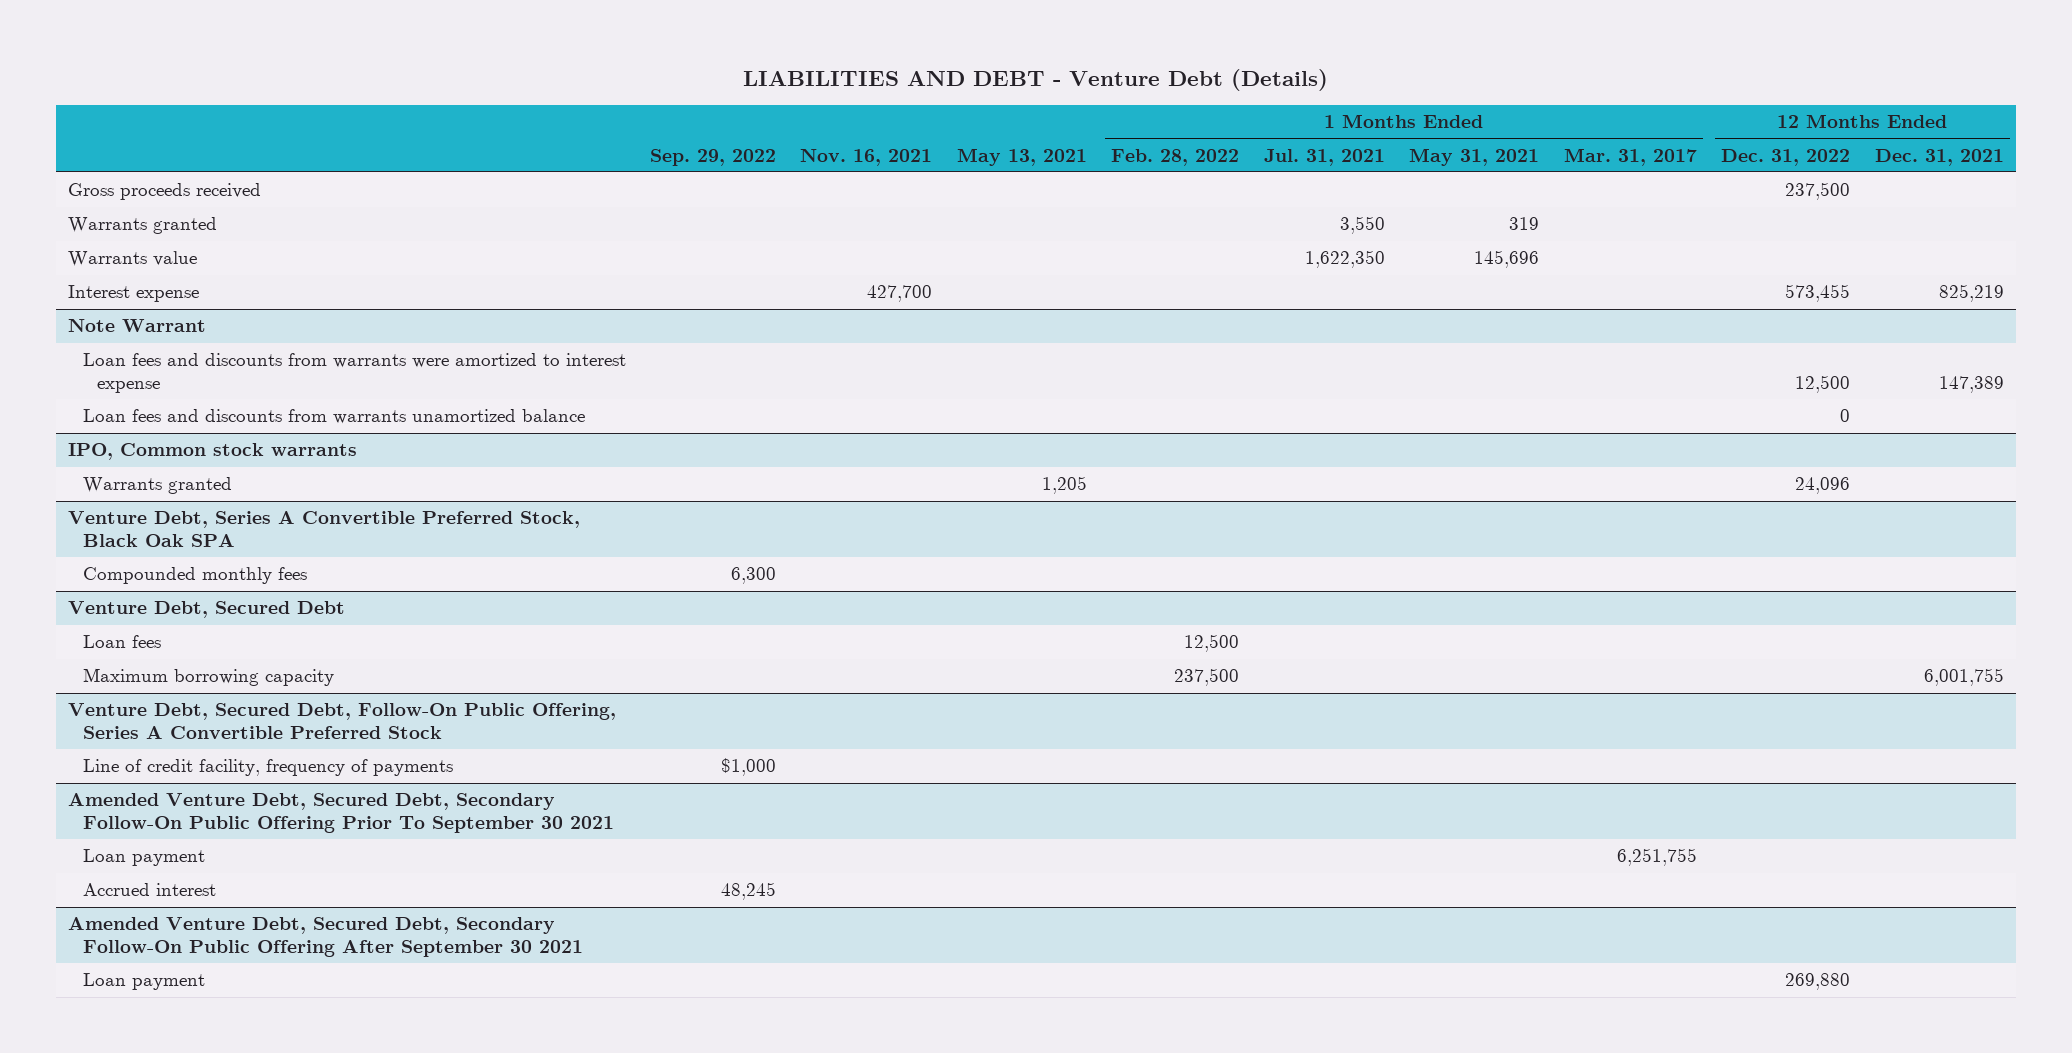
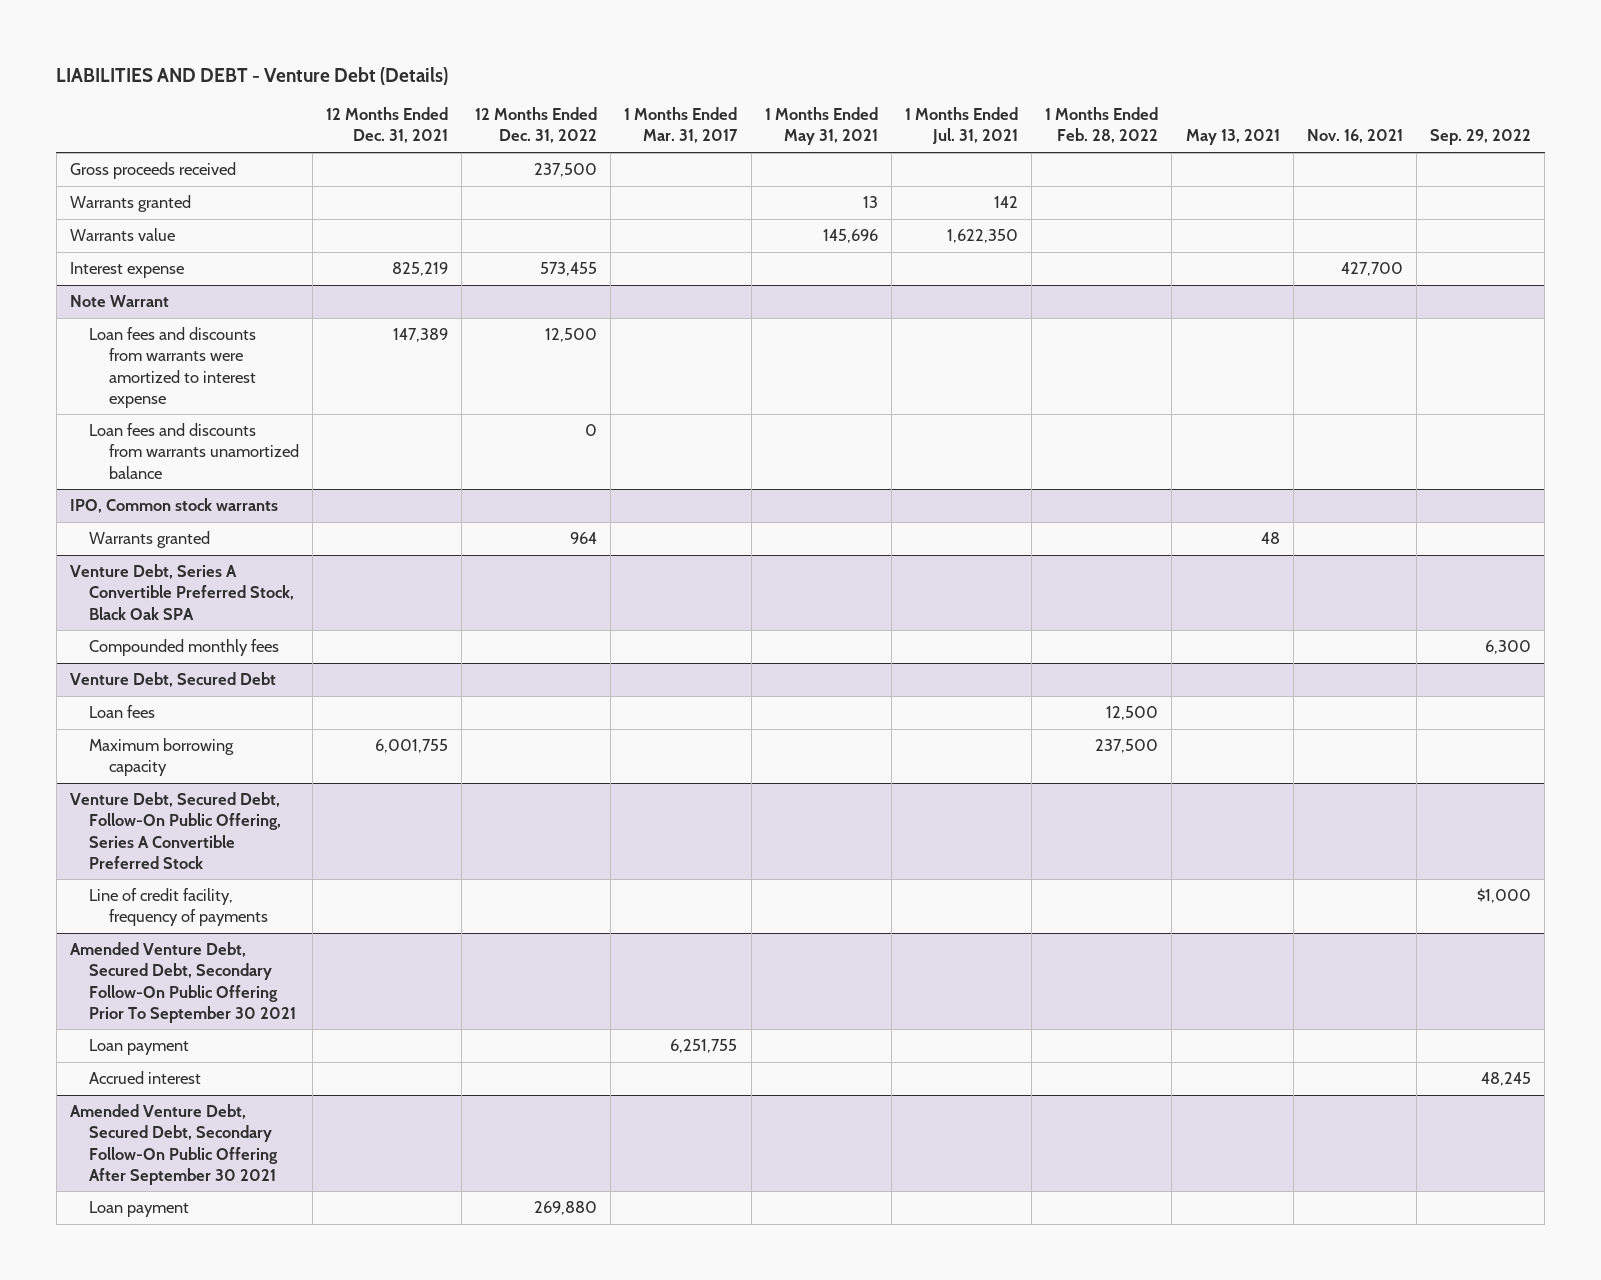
- | Sep. 29, 2022 | Nov. 16, 2021 | May 13, 2021 | 1 Months Ended Feb. 28, 2022 | 1 Months Ended Jul. 31, 2021 | 1 Months Ended May 31, 2021 | 1 Months Ended Mar. 31, 2017 | 12 Months Ended Dec. 31, 2022 | 12 Months Ended Dec. 31, 2021
+ | 12 Months Ended Dec. 31, 2021 | 12 Months Ended Dec. 31, 2022 | 1 Months Ended Mar. 31, 2017 | 1 Months Ended May 31, 2021 | 1 Months Ended Jul. 31, 2021 | 1 Months Ended Feb. 28, 2022 | May 13, 2021 | Nov. 16, 2021 | Sep. 29, 2022
- Warrants granted | | | | | 3,550 | 319 | | |
+ Warrants granted | | | | 13 | 142 | | | |
@ IPO, Common stock warrants
- Warrants granted | | | 1,205 | | | | | 24,096 |
+ Warrants granted | | 964 | | | | | 48 | |

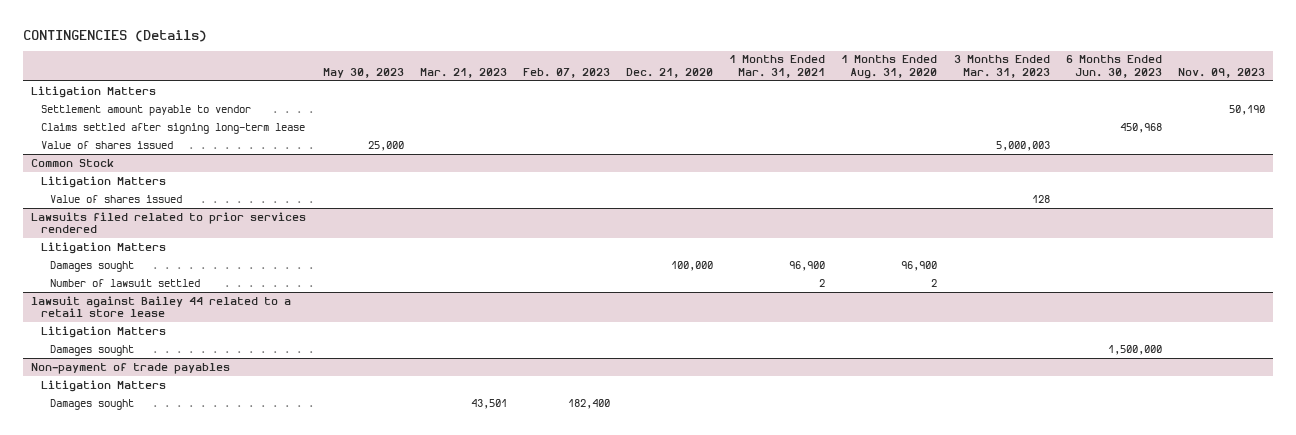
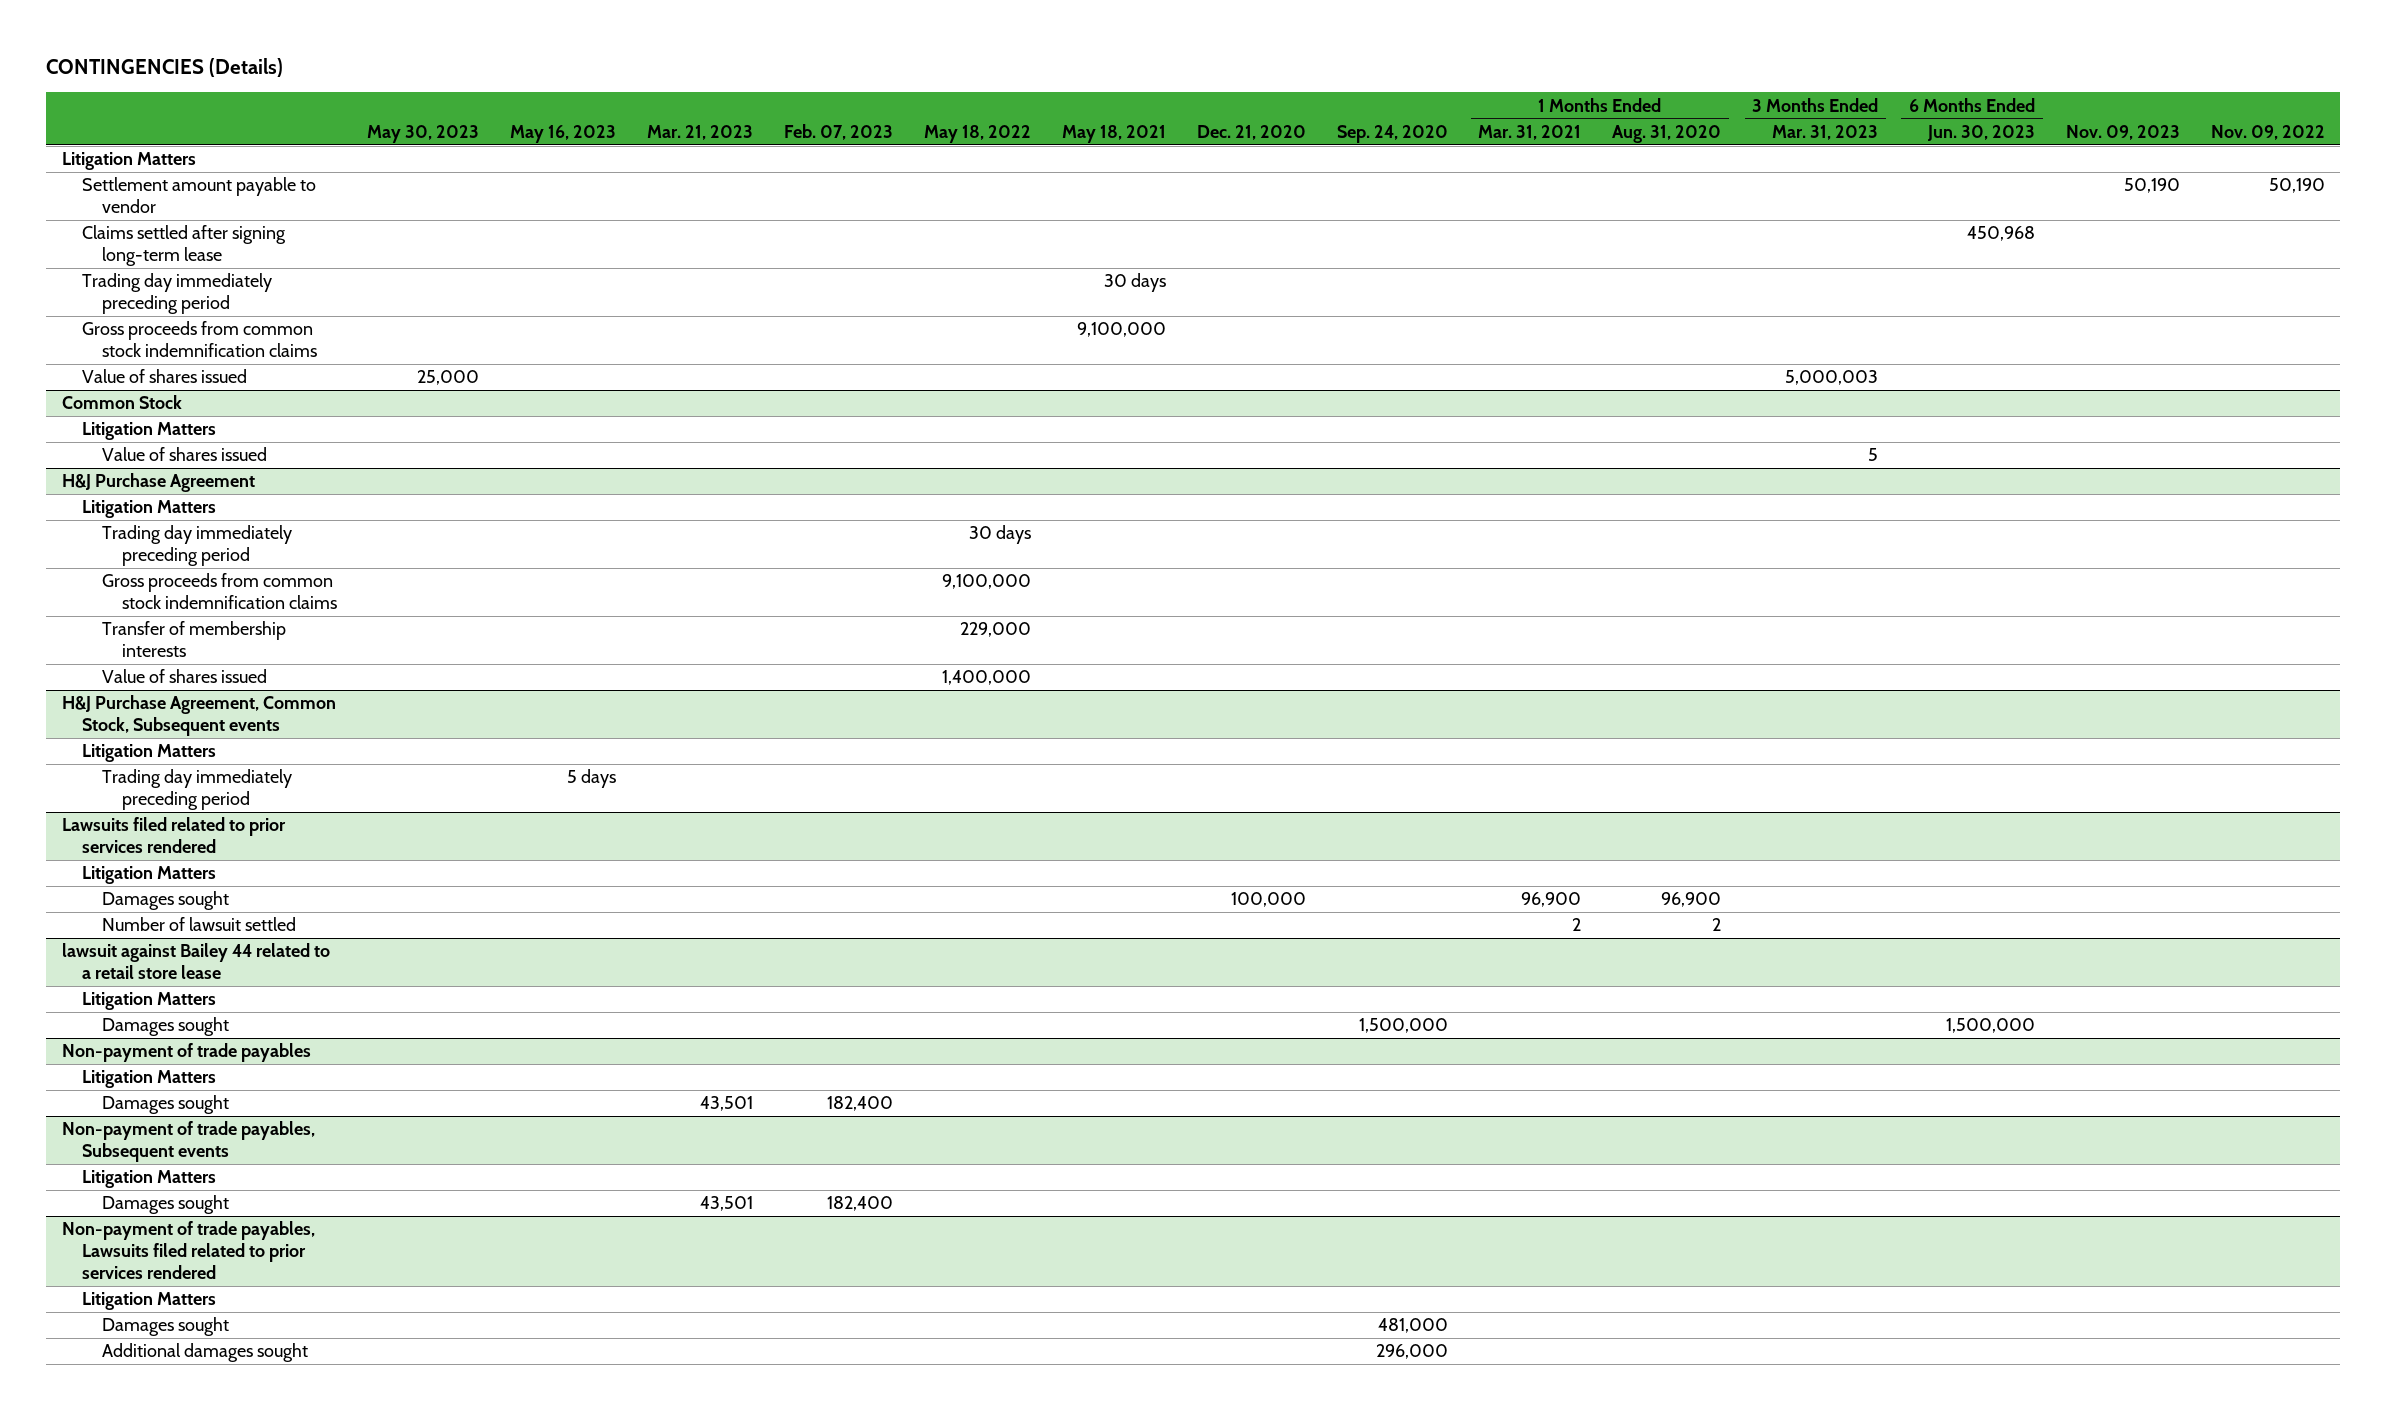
- | May 30, 2023 | Mar. 21, 2023 | Feb. 07, 2023 | Dec. 21, 2020 | 1 Months Ended Mar. 31, 2021 | 1 Months Ended Aug. 31, 2020 | 3 Months Ended Mar. 31, 2023 | 6 Months Ended Jun. 30, 2023 | Nov. 09, 2023
+ | May 30, 2023 | May 16, 2023 | Mar. 21, 2023 | Feb. 07, 2023 | May 18, 2022 | May 18, 2021 | Dec. 21, 2020 | Sep. 24, 2020 | 1 Months Ended Mar. 31, 2021 | 1 Months Ended Aug. 31, 2020 | 3 Months Ended Mar. 31, 2023 | 6 Months Ended Jun. 30, 2023 | Nov. 09, 2023 | Nov. 09, 2022
+ Trading day immediately preceding period | | | | | | 30 days | | | | | | | |
+ Gross proceeds from common stock indemnification claims | | | | | | 9,100,000 | | | | | | | |
@ Common Stock
- Value of shares issued | | | | | | | 128 | |
+ Value of shares issued | | | | | | | | | | | 5 | | |
+ H&J Purchase Agreement
+ Litigation Matters
+ Trading day immediately preceding period | | | | | 30 days | | | | | | | | |
+ Gross proceeds from common stock indemnification claims | | | | | 9,100,000 | | | | | | | | |
+ Transfer of membership interests | | | | | 229,000 | | | | | | | | |
+ Value of shares issued | | | | | 1,400,000 | | | | | | | | |
+ H&J Purchase Agreement, Common Stock, Subsequent events
+ Litigation Matters
+ Trading day immediately preceding period | | 5 days | | | | | | | | | | | |
+ Non-payment of trade payables, Subsequent events
+ Litigation Matters
+ Damages sought | | | 43,501 | 182,400 | | | | | | | | | |
+ Non-payment of trade payables, Lawsuits filed related to prior services rendered
+ Litigation Matters
+ Damages sought | | | | | | | | 481,000 | | | | | |
+ Additional damages sought | | | | | | | | 296,000 | | | | | |

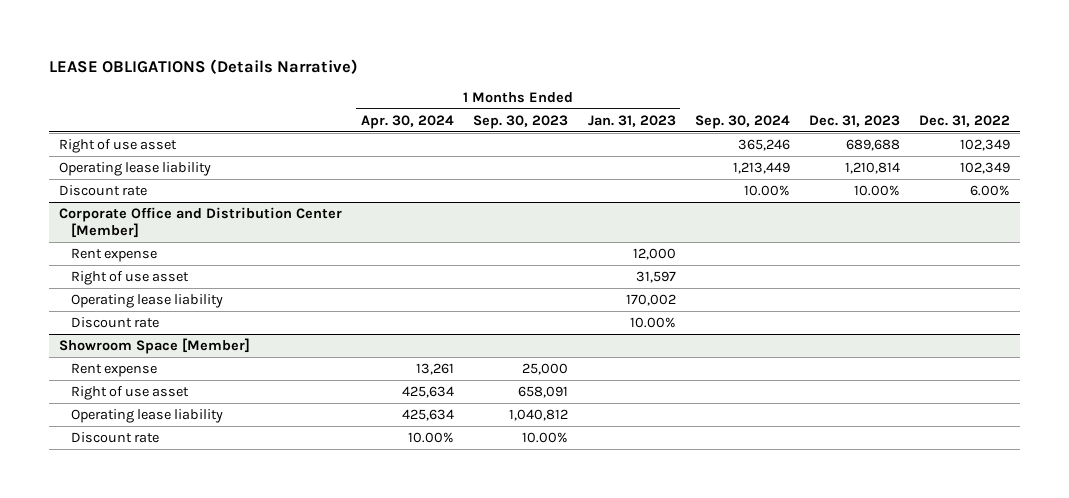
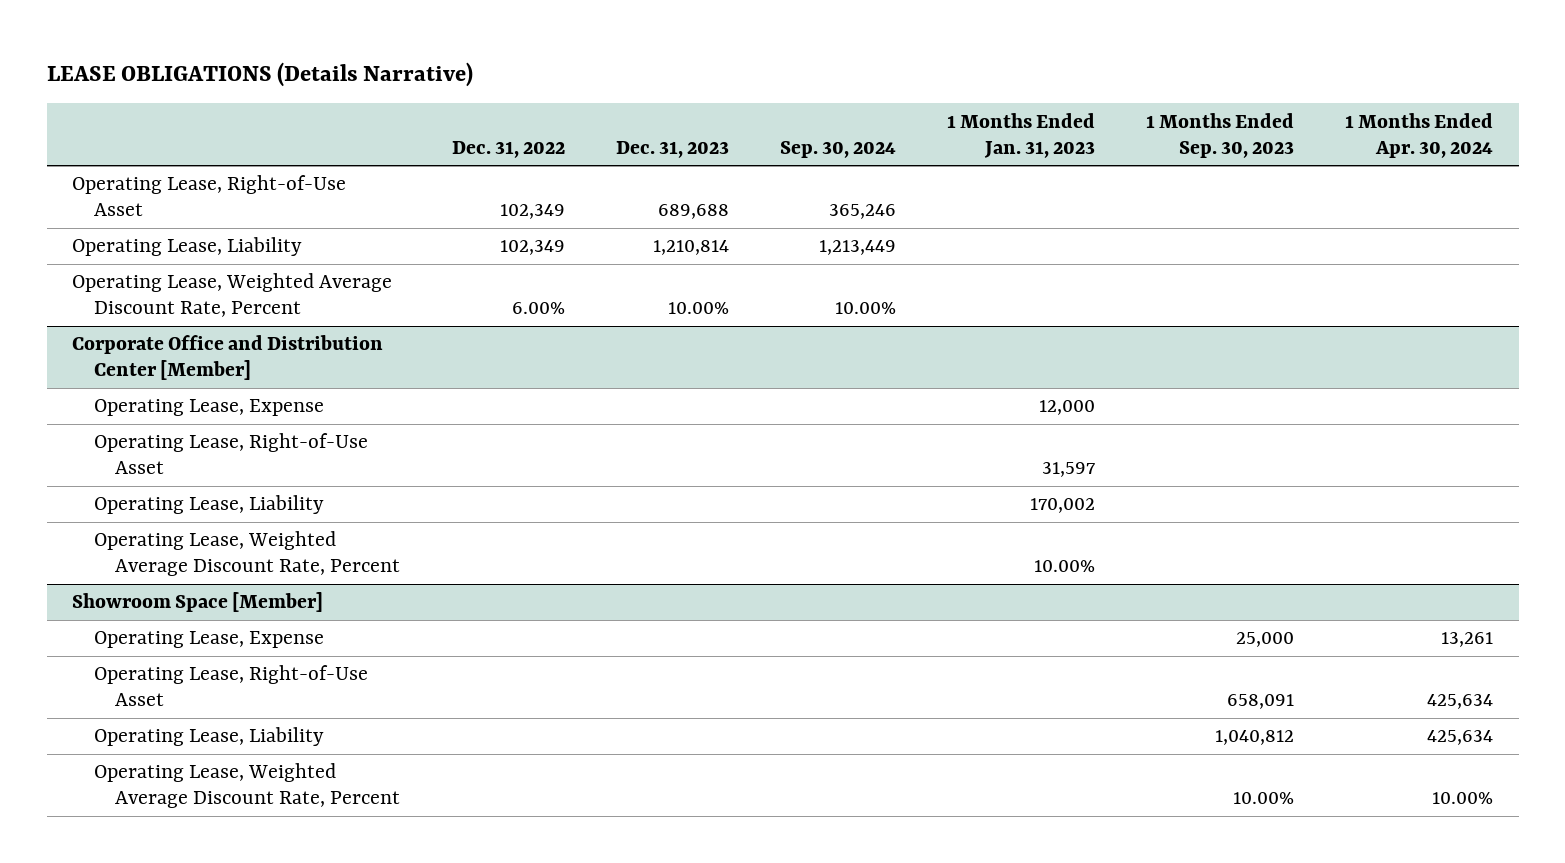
- | 1 Months Ended Apr. 30, 2024 | 1 Months Ended Sep. 30, 2023 | 1 Months Ended Jan. 31, 2023 | Sep. 30, 2024 | Dec. 31, 2023 | Dec. 31, 2022
+ | Dec. 31, 2022 | Dec. 31, 2023 | Sep. 30, 2024 | 1 Months Ended Jan. 31, 2023 | 1 Months Ended Sep. 30, 2023 | 1 Months Ended Apr. 30, 2024
- Right of use asset | | | | 365,246 | 689,688 | 102,349
- Operating lease liability | | | | 1,213,449 | 1,210,814 | 102,349
- Discount rate | | | | 10.00% | 10.00% | 6.00%
+ Operating Lease, Right-of-Use Asset | 102,349 | 689,688 | 365,246 | | |
+ Operating Lease, Liability | 102,349 | 1,210,814 | 1,213,449 | | |
+ Operating Lease, Weighted Average Discount Rate, Percent | 6.00% | 10.00% | 10.00% | | |
@ Corporate Office and Distribution Center [Member]
- Rent expense | | | 12,000 | | |
- Right of use asset | | | 31,597 | | |
- Operating lease liability | | | 170,002 | | |
- Discount rate | | | 10.00% | | |
+ Operating Lease, Expense | | | | 12,000 | |
+ Operating Lease, Right-of-Use Asset | | | | 31,597 | |
+ Operating Lease, Liability | | | | 170,002 | |
+ Operating Lease, Weighted Average Discount Rate, Percent | | | | 10.00% | |
@ Showroom Space [Member]
- Rent expense | 13,261 | 25,000 | | | |
- Right of use asset | 425,634 | 658,091 | | | |
- Operating lease liability | 425,634 | 1,040,812 | | | |
- Discount rate | 10.00% | 10.00% | | | |
+ Operating Lease, Expense | | | | | 25,000 | 13,261
+ Operating Lease, Right-of-Use Asset | | | | | 658,091 | 425,634
+ Operating Lease, Liability | | | | | 1,040,812 | 425,634
+ Operating Lease, Weighted Average Discount Rate, Percent | | | | | 10.00% | 10.00%

